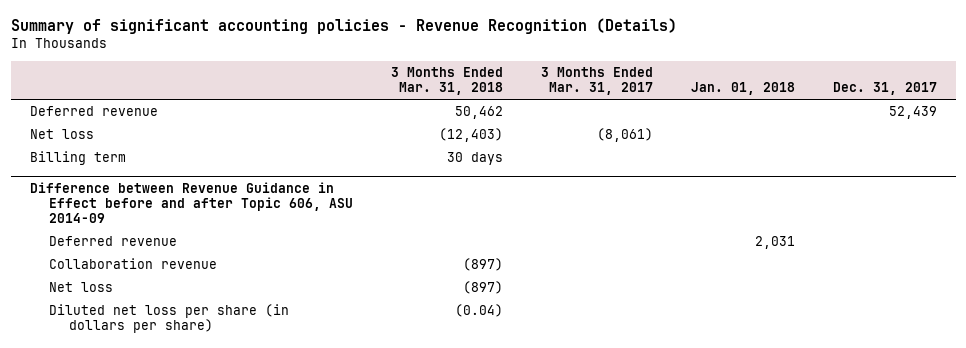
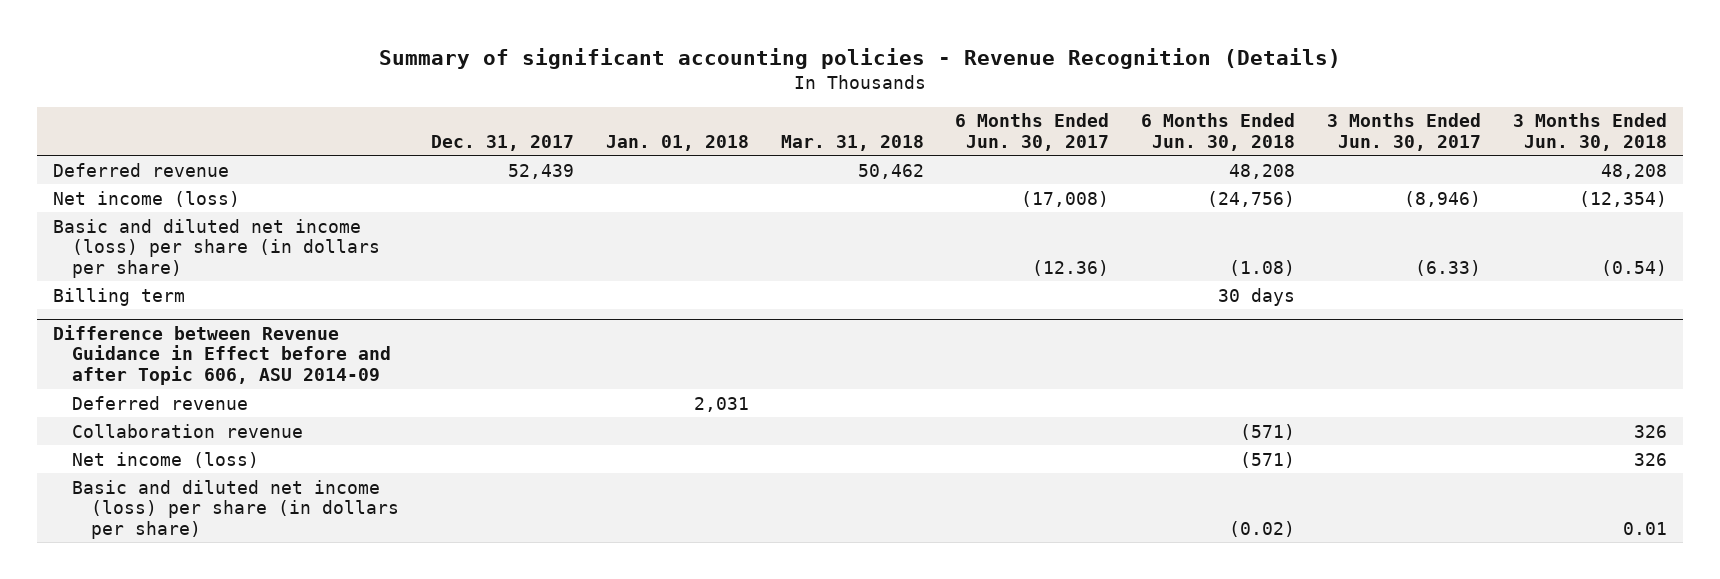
- | 3 Months Ended Mar. 31, 2018 | 3 Months Ended Mar. 31, 2017 | Jan. 01, 2018 | Dec. 31, 2017
+ | Dec. 31, 2017 | Jan. 01, 2018 | Mar. 31, 2018 | 6 Months Ended Jun. 30, 2017 | 6 Months Ended Jun. 30, 2018 | 3 Months Ended Jun. 30, 2017 | 3 Months Ended Jun. 30, 2018
- Net loss | (12,403) | (8,061) | |
+ Net income (loss) | | | | (17,008) | (24,756) | (8,946) | (12,354)
+ Basic and diluted net income (loss) per share (in dollars per share) | | | | (12.36) | (1.08) | (6.33) | (0.54)
@ Difference between Revenue Guidance in Effect before and after Topic 606, ASU 2014-09
- Net loss | (897) | | |
- Diluted net loss per share (in dollars per share) | (0.04) | | |
+ Net income (loss) | | | | | (571) | | 326
+ Basic and diluted net income (loss) per share (in dollars per share) | | | | | (0.02) | | 0.01

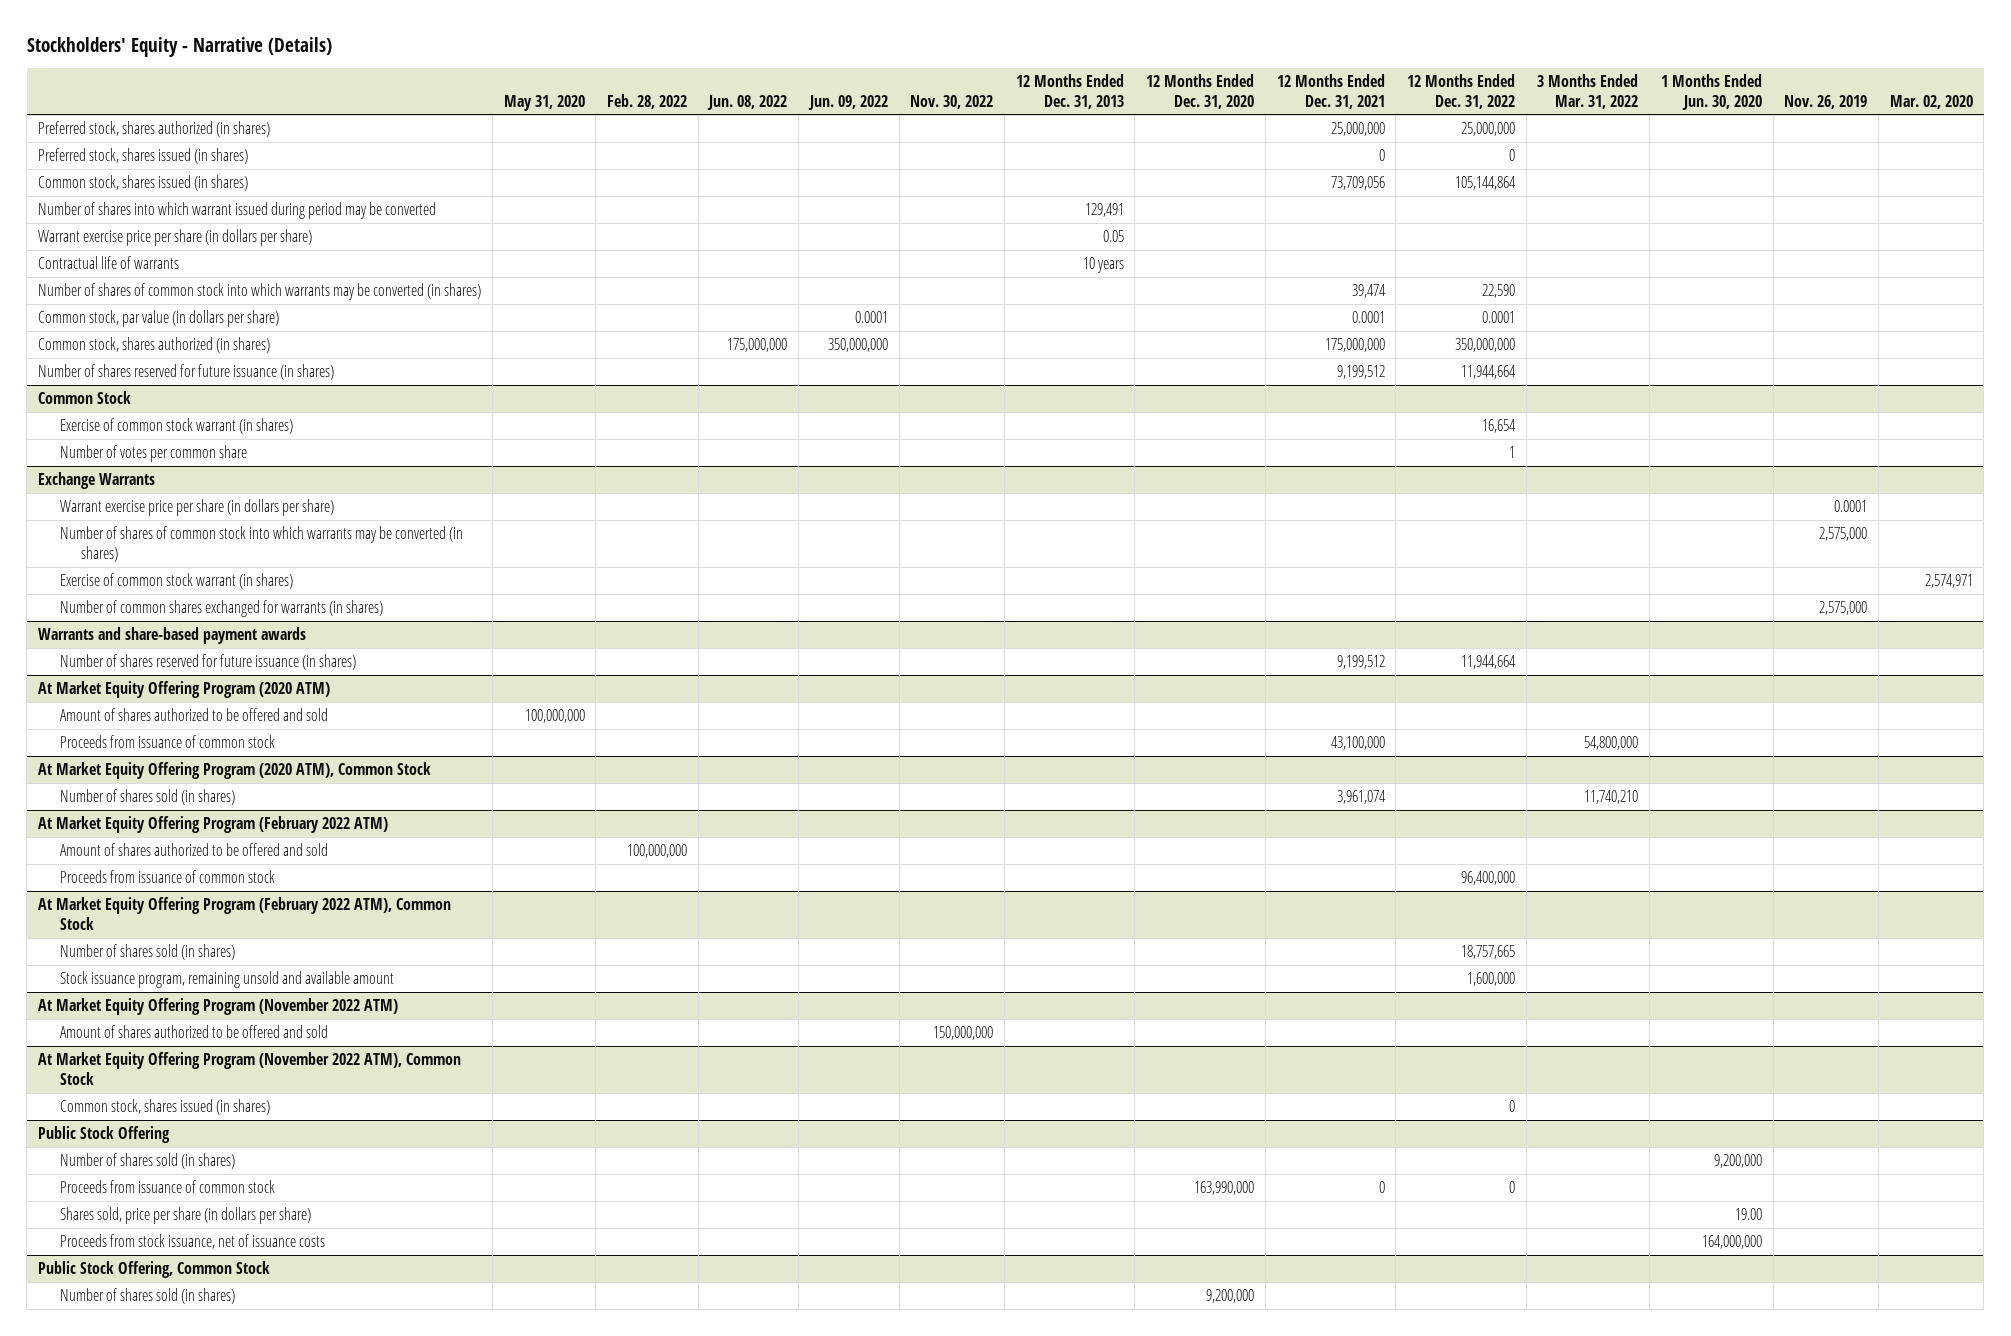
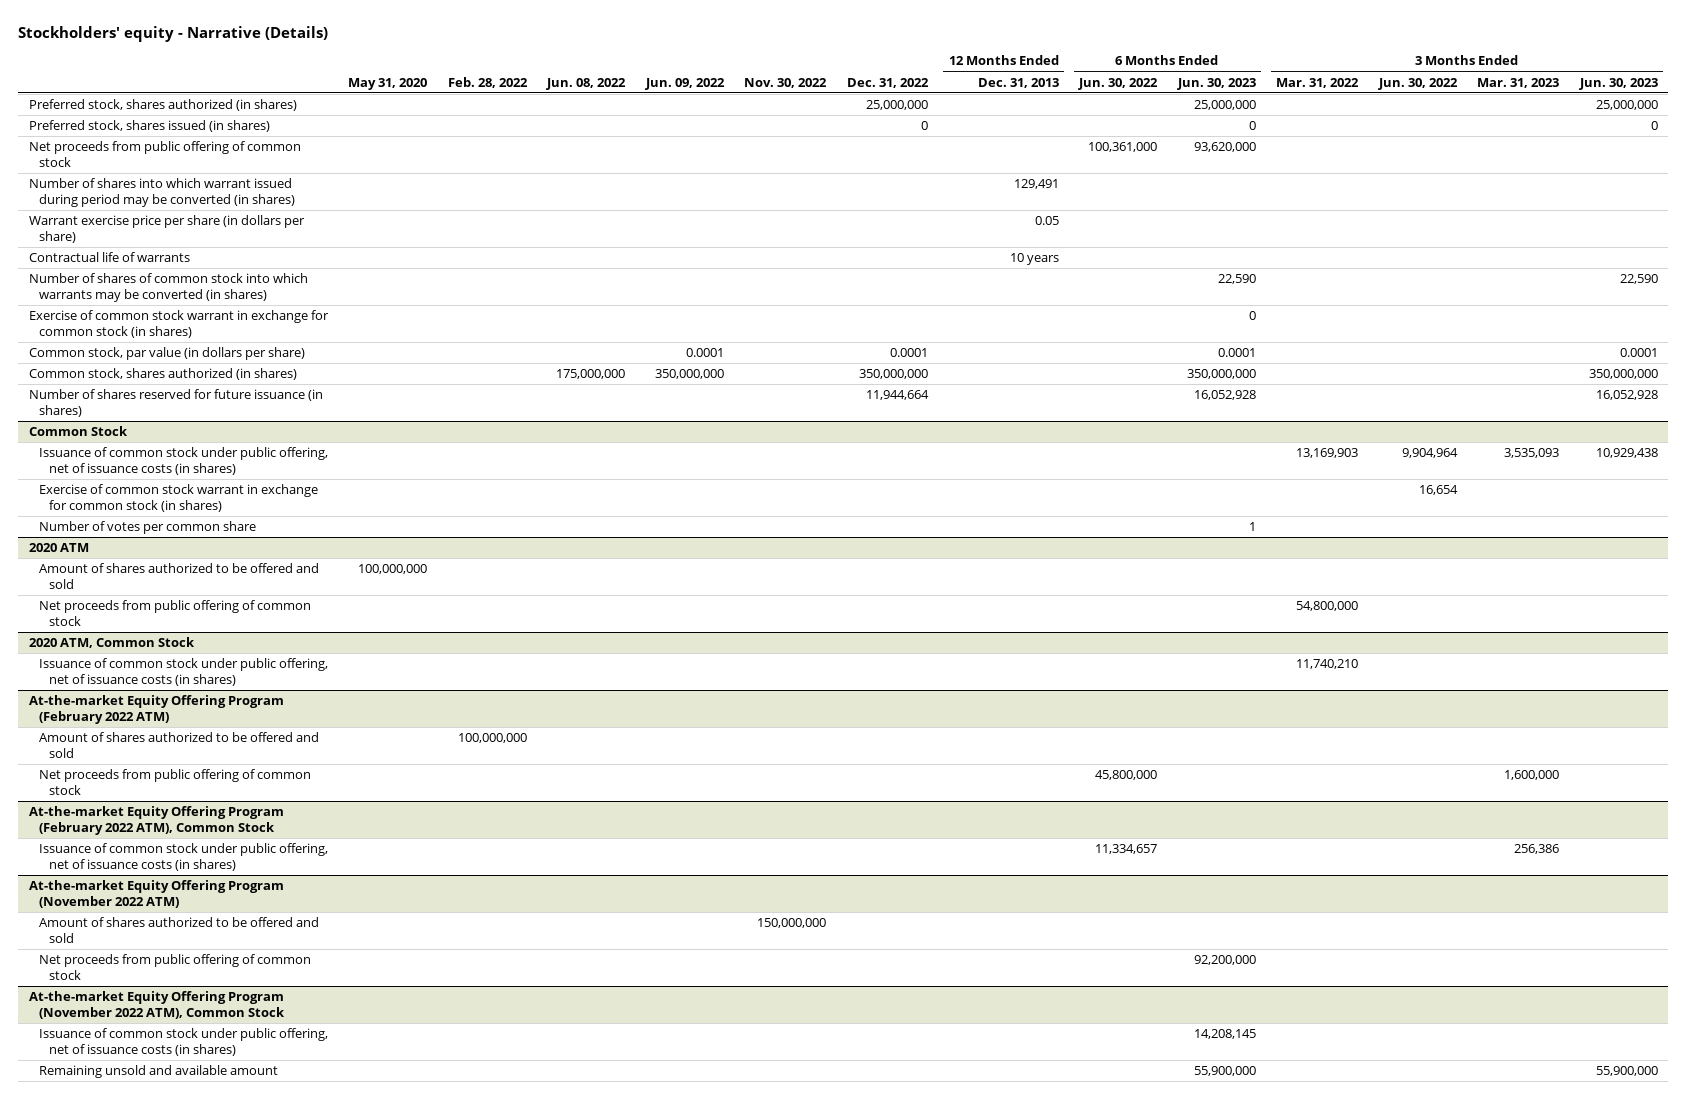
- Stockholders' Equity - Narrative (Details)
+ Stockholders' equity - Narrative (Details)
- | May 31, 2020 | Feb. 28, 2022 | Jun. 08, 2022 | Jun. 09, 2022 | Nov. 30, 2022 | 12 Months Ended Dec. 31, 2013 | 12 Months Ended Dec. 31, 2020 | 12 Months Ended Dec. 31, 2021 | 12 Months Ended Dec. 31, 2022 | 3 Months Ended Mar. 31, 2022 | 1 Months Ended Jun. 30, 2020 | Nov. 26, 2019 | Mar. 02, 2020
+ | May 31, 2020 | Feb. 28, 2022 | Jun. 08, 2022 | Jun. 09, 2022 | Nov. 30, 2022 | Dec. 31, 2022 | 12 Months Ended Dec. 31, 2013 | 6 Months Ended Jun. 30, 2022 | 6 Months Ended Jun. 30, 2023 | 3 Months Ended Mar. 31, 2022 | 3 Months Ended Jun. 30, 2022 | 3 Months Ended Mar. 31, 2023 | 3 Months Ended Jun. 30, 2023
- Common stock, shares issued (in shares) | | | | | | | | 73,709,056 | 105,144,864 | | | |
- Number of shares into which warrant issued during period may be converted | | | | | | 129,491 | | | | | | |
+ Net proceeds from public offering of common stock | | | | | | | | 100,361,000 | 93,620,000 | | | |
+ Number of shares into which warrant issued during period may be converted (in shares) | | | | | | | 129,491 | | | | | |
+ Exercise of common stock warrant in exchange for common stock (in shares) | | | | | | | | | 0 | | | |
@ Common Stock
- Exercise of common stock warrant (in shares) | | | | | | | | | 16,654 | | | |
+ Issuance of common stock under public offering, net of issuance costs (in shares) | | | | | | | | | | 13,169,903 | 9,904,964 | 3,535,093 | 10,929,438
+ Exercise of common stock warrant in exchange for common stock (in shares) | | | | | | | | | | | 16,654 | |
- Exchange Warrants
- Warrant exercise price per share (in dollars per share) | | | | | | | | | | | | 0.0001 |
- Number of shares of common stock into which warrants may be converted (in shares) | | | | | | | | | | | | 2,575,000 |
- Exercise of common stock warrant (in shares) | | | | | | | | | | | | | 2,574,971
- Number of common shares exchanged for warrants (in shares) | | | | | | | | | | | | 2,575,000 |
- Warrants and share-based payment awards
- Number of shares reserved for future issuance (in shares) | | | | | | | | 9,199,512 | 11,944,664 | | | |
- At Market Equity Offering Program (2020 ATM)
+ 2020 ATM
- Proceeds from issuance of common stock | | | | | | | | 43,100,000 | | 54,800,000 | | |
- At Market Equity Offering Program (2020 ATM), Common Stock
- Number of shares sold (in shares) | | | | | | | | 3,961,074 | | 11,740,210 | | |
- At Market Equity Offering Program (February 2022 ATM)
+ Net proceeds from public offering of common stock | | | | | | | | | | 54,800,000 | | |
+ 2020 ATM, Common Stock
+ Issuance of common stock under public offering, net of issuance costs (in shares) | | | | | | | | | | 11,740,210 | | |
+ At-the-market Equity Offering Program (February 2022 ATM)
- Proceeds from issuance of common stock | | | | | | | | | 96,400,000 | | | |
- At Market Equity Offering Program (February 2022 ATM), Common Stock
- Number of shares sold (in shares) | | | | | | | | | 18,757,665 | | | |
- Stock issuance program, remaining unsold and available amount | | | | | | | | | 1,600,000 | | | |
- At Market Equity Offering Program (November 2022 ATM)
+ Net proceeds from public offering of common stock | | | | | | | | 45,800,000 | | | | 1,600,000 |
+ At-the-market Equity Offering Program (February 2022 ATM), Common Stock
+ Issuance of common stock under public offering, net of issuance costs (in shares) | | | | | | | | 11,334,657 | | | | 256,386 |
+ At-the-market Equity Offering Program (November 2022 ATM)
- At Market Equity Offering Program (November 2022 ATM), Common Stock
- Common stock, shares issued (in shares) | | | | | | | | | 0 | | | |
- Public Stock Offering
- Number of shares sold (in shares) | | | | | | | | | | | 9,200,000 | |
- Proceeds from issuance of common stock | | | | | | | 163,990,000 | 0 | 0 | | | |
- Shares sold, price per share (in dollars per share) | | | | | | | | | | | 19.00 | |
- Proceeds from stock issuance, net of issuance costs | | | | | | | | | | | 164,000,000 | |
- Public Stock Offering, Common Stock
- Number of shares sold (in shares) | | | | | | | 9,200,000 | | | | | |
+ Net proceeds from public offering of common stock | | | | | | | | | 92,200,000 | | | |
+ At-the-market Equity Offering Program (November 2022 ATM), Common Stock
+ Issuance of common stock under public offering, net of issuance costs (in shares) | | | | | | | | | 14,208,145 | | | |
+ Remaining unsold and available amount | | | | | | | | | 55,900,000 | | | | 55,900,000

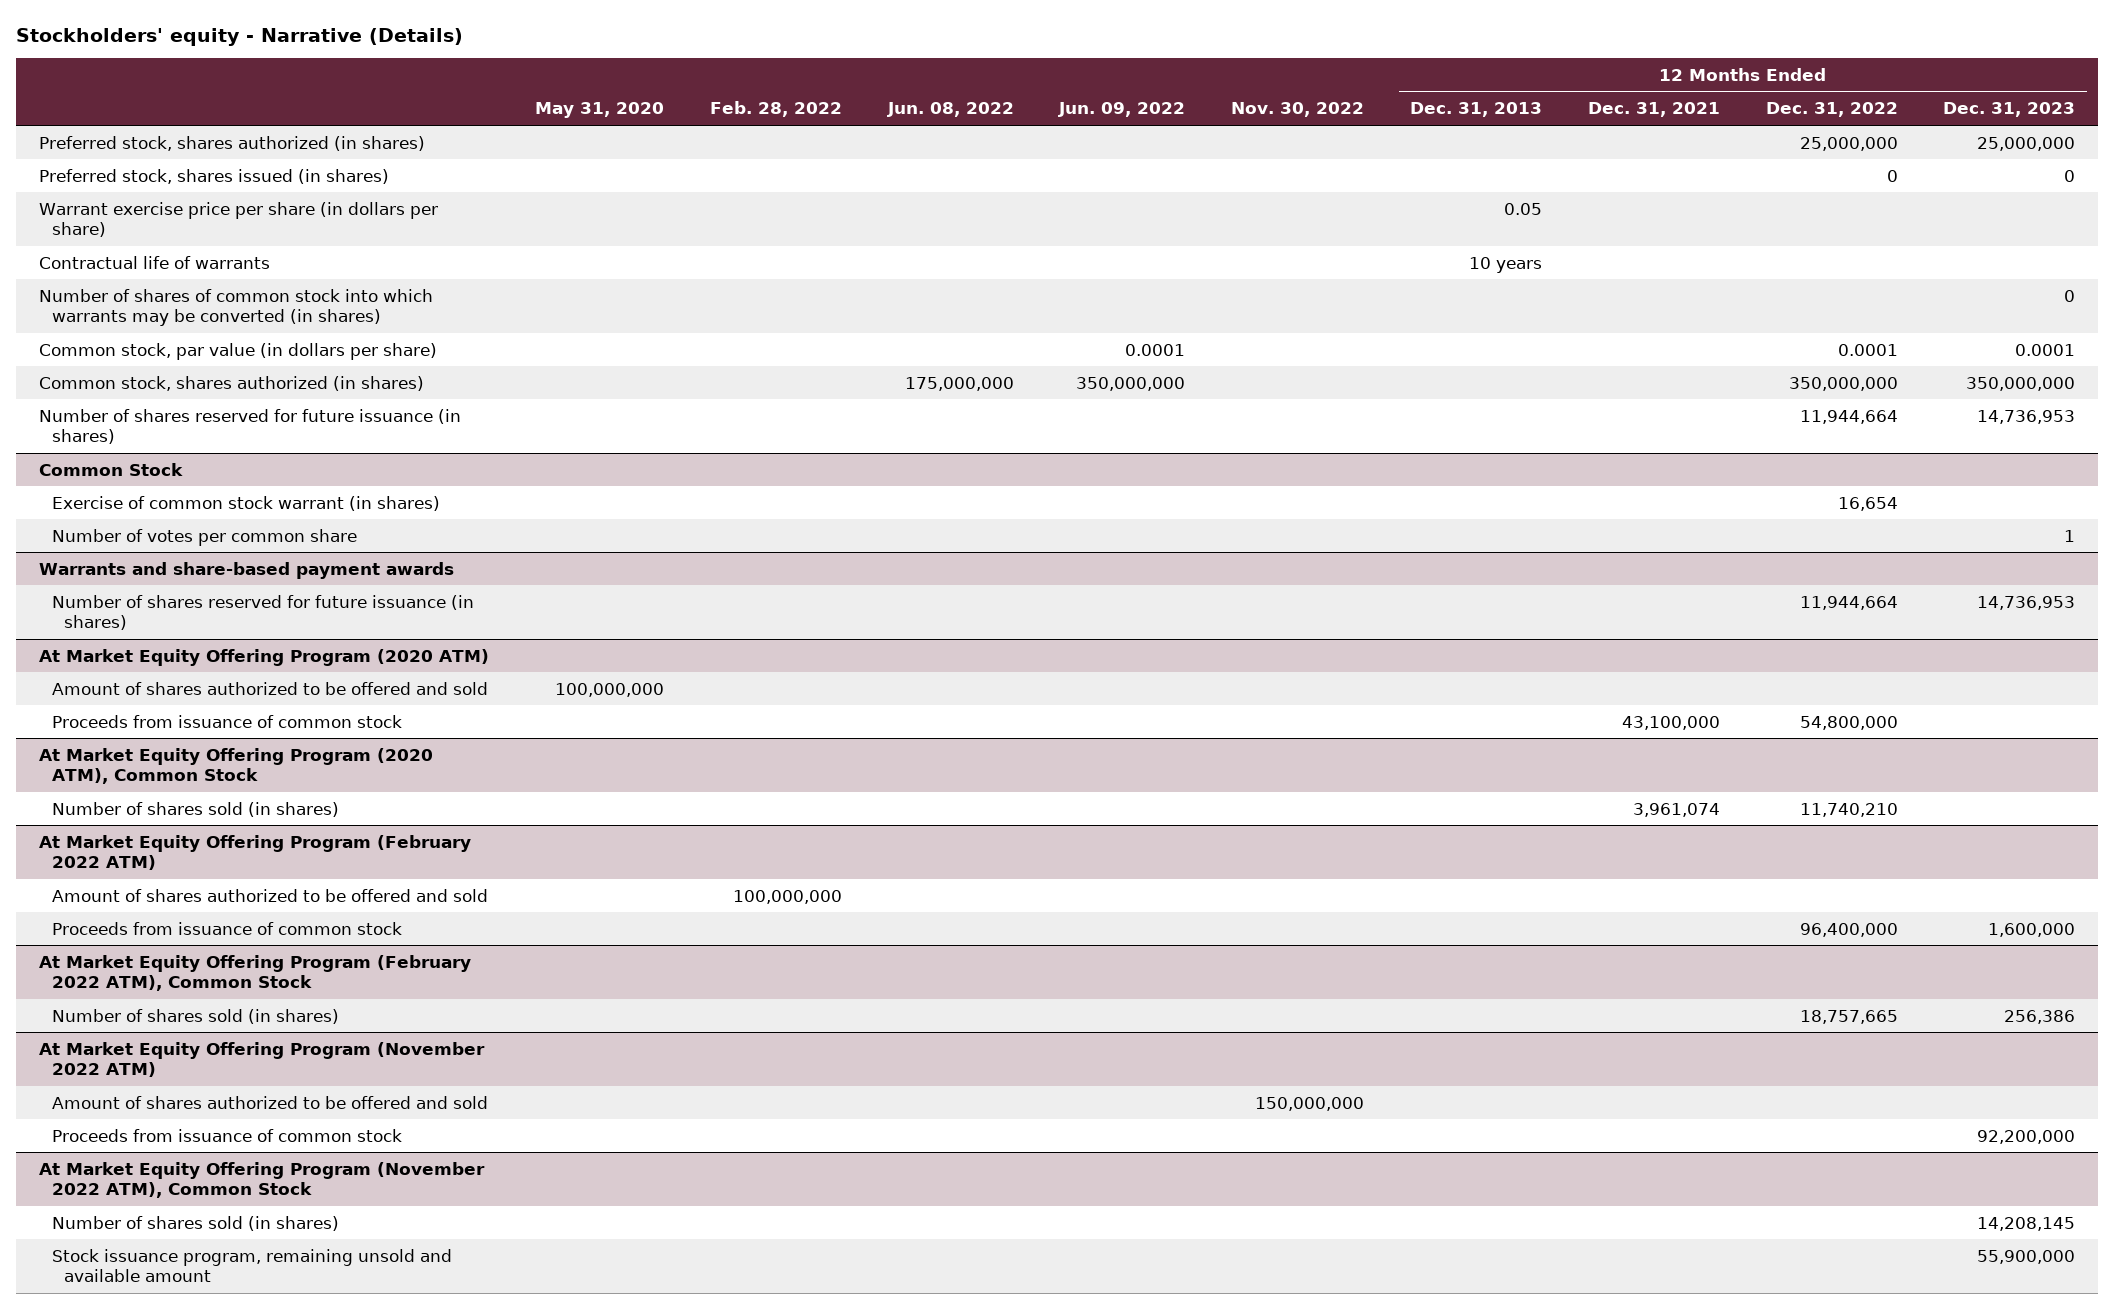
- | May 31, 2020 | Feb. 28, 2022 | Jun. 08, 2022 | Jun. 09, 2022 | Nov. 30, 2022 | Dec. 31, 2022 | 12 Months Ended Dec. 31, 2013 | 6 Months Ended Jun. 30, 2022 | 6 Months Ended Jun. 30, 2023 | 3 Months Ended Mar. 31, 2022 | 3 Months Ended Jun. 30, 2022 | 3 Months Ended Mar. 31, 2023 | 3 Months Ended Jun. 30, 2023
+ | May 31, 2020 | Feb. 28, 2022 | Jun. 08, 2022 | Jun. 09, 2022 | Nov. 30, 2022 | 12 Months Ended Dec. 31, 2013 | 12 Months Ended Dec. 31, 2021 | 12 Months Ended Dec. 31, 2022 | 12 Months Ended Dec. 31, 2023
- Net proceeds from public offering of common stock | | | | | | | | 100,361,000 | 93,620,000 | | | |
- Number of shares into which warrant issued during period may be converted (in shares) | | | | | | | 129,491 | | | | | |
- Exercise of common stock warrant in exchange for common stock (in shares) | | | | | | | | | 0 | | | |
@ Common Stock
- Issuance of common stock under public offering, net of issuance costs (in shares) | | | | | | | | | | 13,169,903 | 9,904,964 | 3,535,093 | 10,929,438
- Exercise of common stock warrant in exchange for common stock (in shares) | | | | | | | | | | | 16,654 | |
+ Exercise of common stock warrant (in shares) | | | | | | | | 16,654 |
- 2020 ATM
+ Warrants and share-based payment awards
+ Number of shares reserved for future issuance (in shares) | | | | | | | | 11,944,664 | 14,736,953
+ At Market Equity Offering Program (2020 ATM)
- Net proceeds from public offering of common stock | | | | | | | | | | 54,800,000 | | |
- 2020 ATM, Common Stock
- Issuance of common stock under public offering, net of issuance costs (in shares) | | | | | | | | | | 11,740,210 | | |
- At-the-market Equity Offering Program (February 2022 ATM)
+ Proceeds from issuance of common stock | | | | | | | 43,100,000 | 54,800,000 |
+ At Market Equity Offering Program (2020 ATM), Common Stock
+ Number of shares sold (in shares) | | | | | | | 3,961,074 | 11,740,210 |
+ At Market Equity Offering Program (February 2022 ATM)
- Net proceeds from public offering of common stock | | | | | | | | 45,800,000 | | | | 1,600,000 |
- At-the-market Equity Offering Program (February 2022 ATM), Common Stock
- Issuance of common stock under public offering, net of issuance costs (in shares) | | | | | | | | 11,334,657 | | | | 256,386 |
- At-the-market Equity Offering Program (November 2022 ATM)
+ Proceeds from issuance of common stock | | | | | | | | 96,400,000 | 1,600,000
+ At Market Equity Offering Program (February 2022 ATM), Common Stock
+ Number of shares sold (in shares) | | | | | | | | 18,757,665 | 256,386
+ At Market Equity Offering Program (November 2022 ATM)
- Net proceeds from public offering of common stock | | | | | | | | | 92,200,000 | | | |
- At-the-market Equity Offering Program (November 2022 ATM), Common Stock
- Issuance of common stock under public offering, net of issuance costs (in shares) | | | | | | | | | 14,208,145 | | | |
- Remaining unsold and available amount | | | | | | | | | 55,900,000 | | | | 55,900,000
+ Proceeds from issuance of common stock | | | | | | | | | 92,200,000
+ At Market Equity Offering Program (November 2022 ATM), Common Stock
+ Number of shares sold (in shares) | | | | | | | | | 14,208,145
+ Stock issuance program, remaining unsold and available amount | | | | | | | | | 55,900,000

